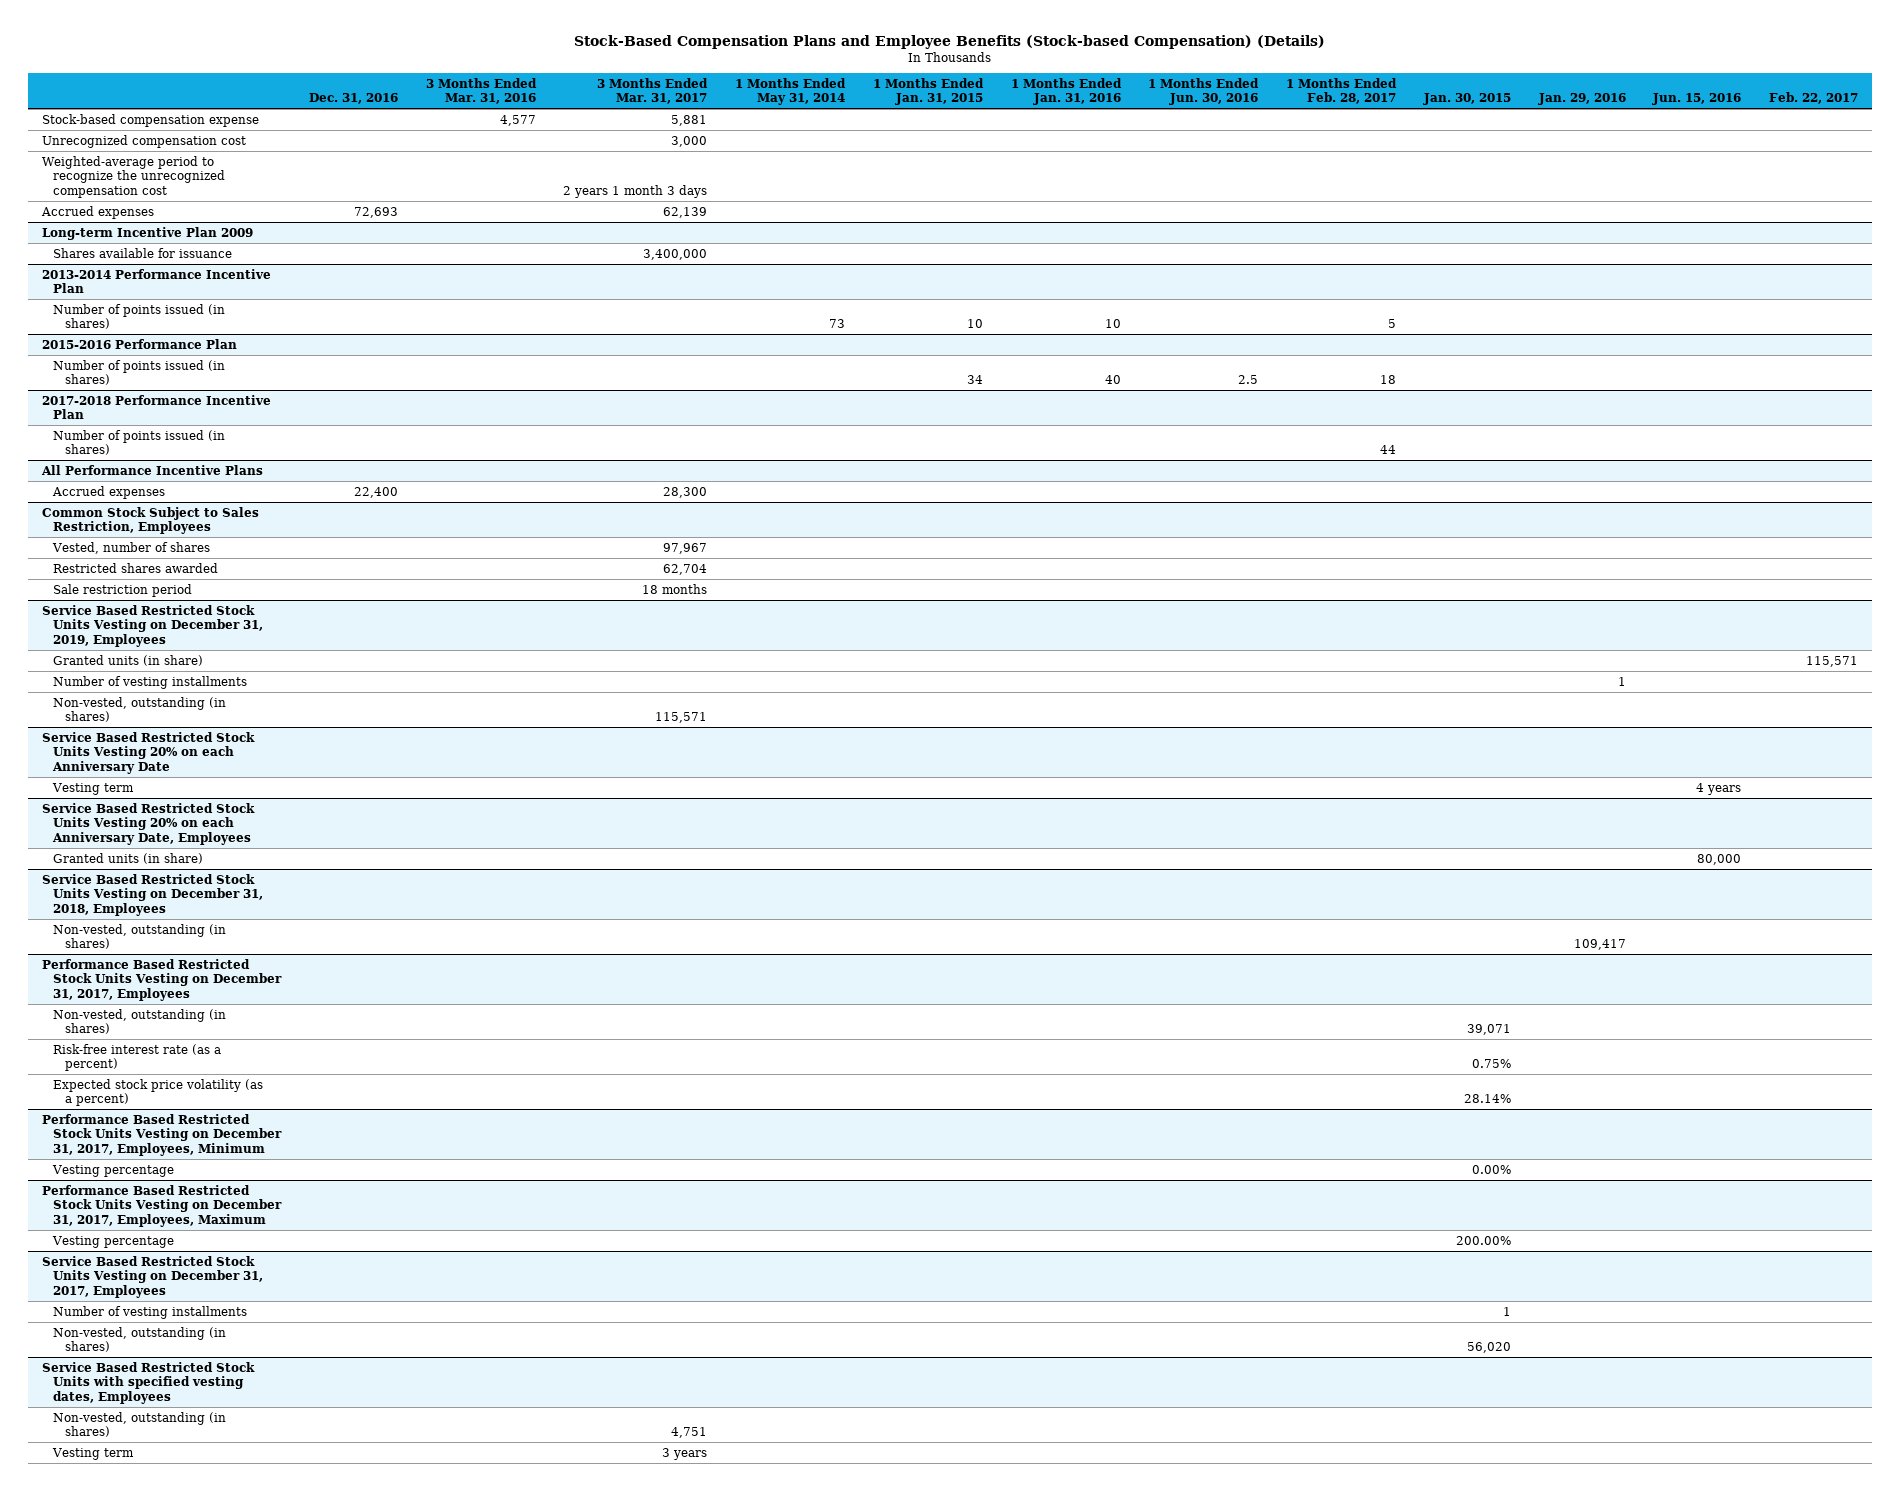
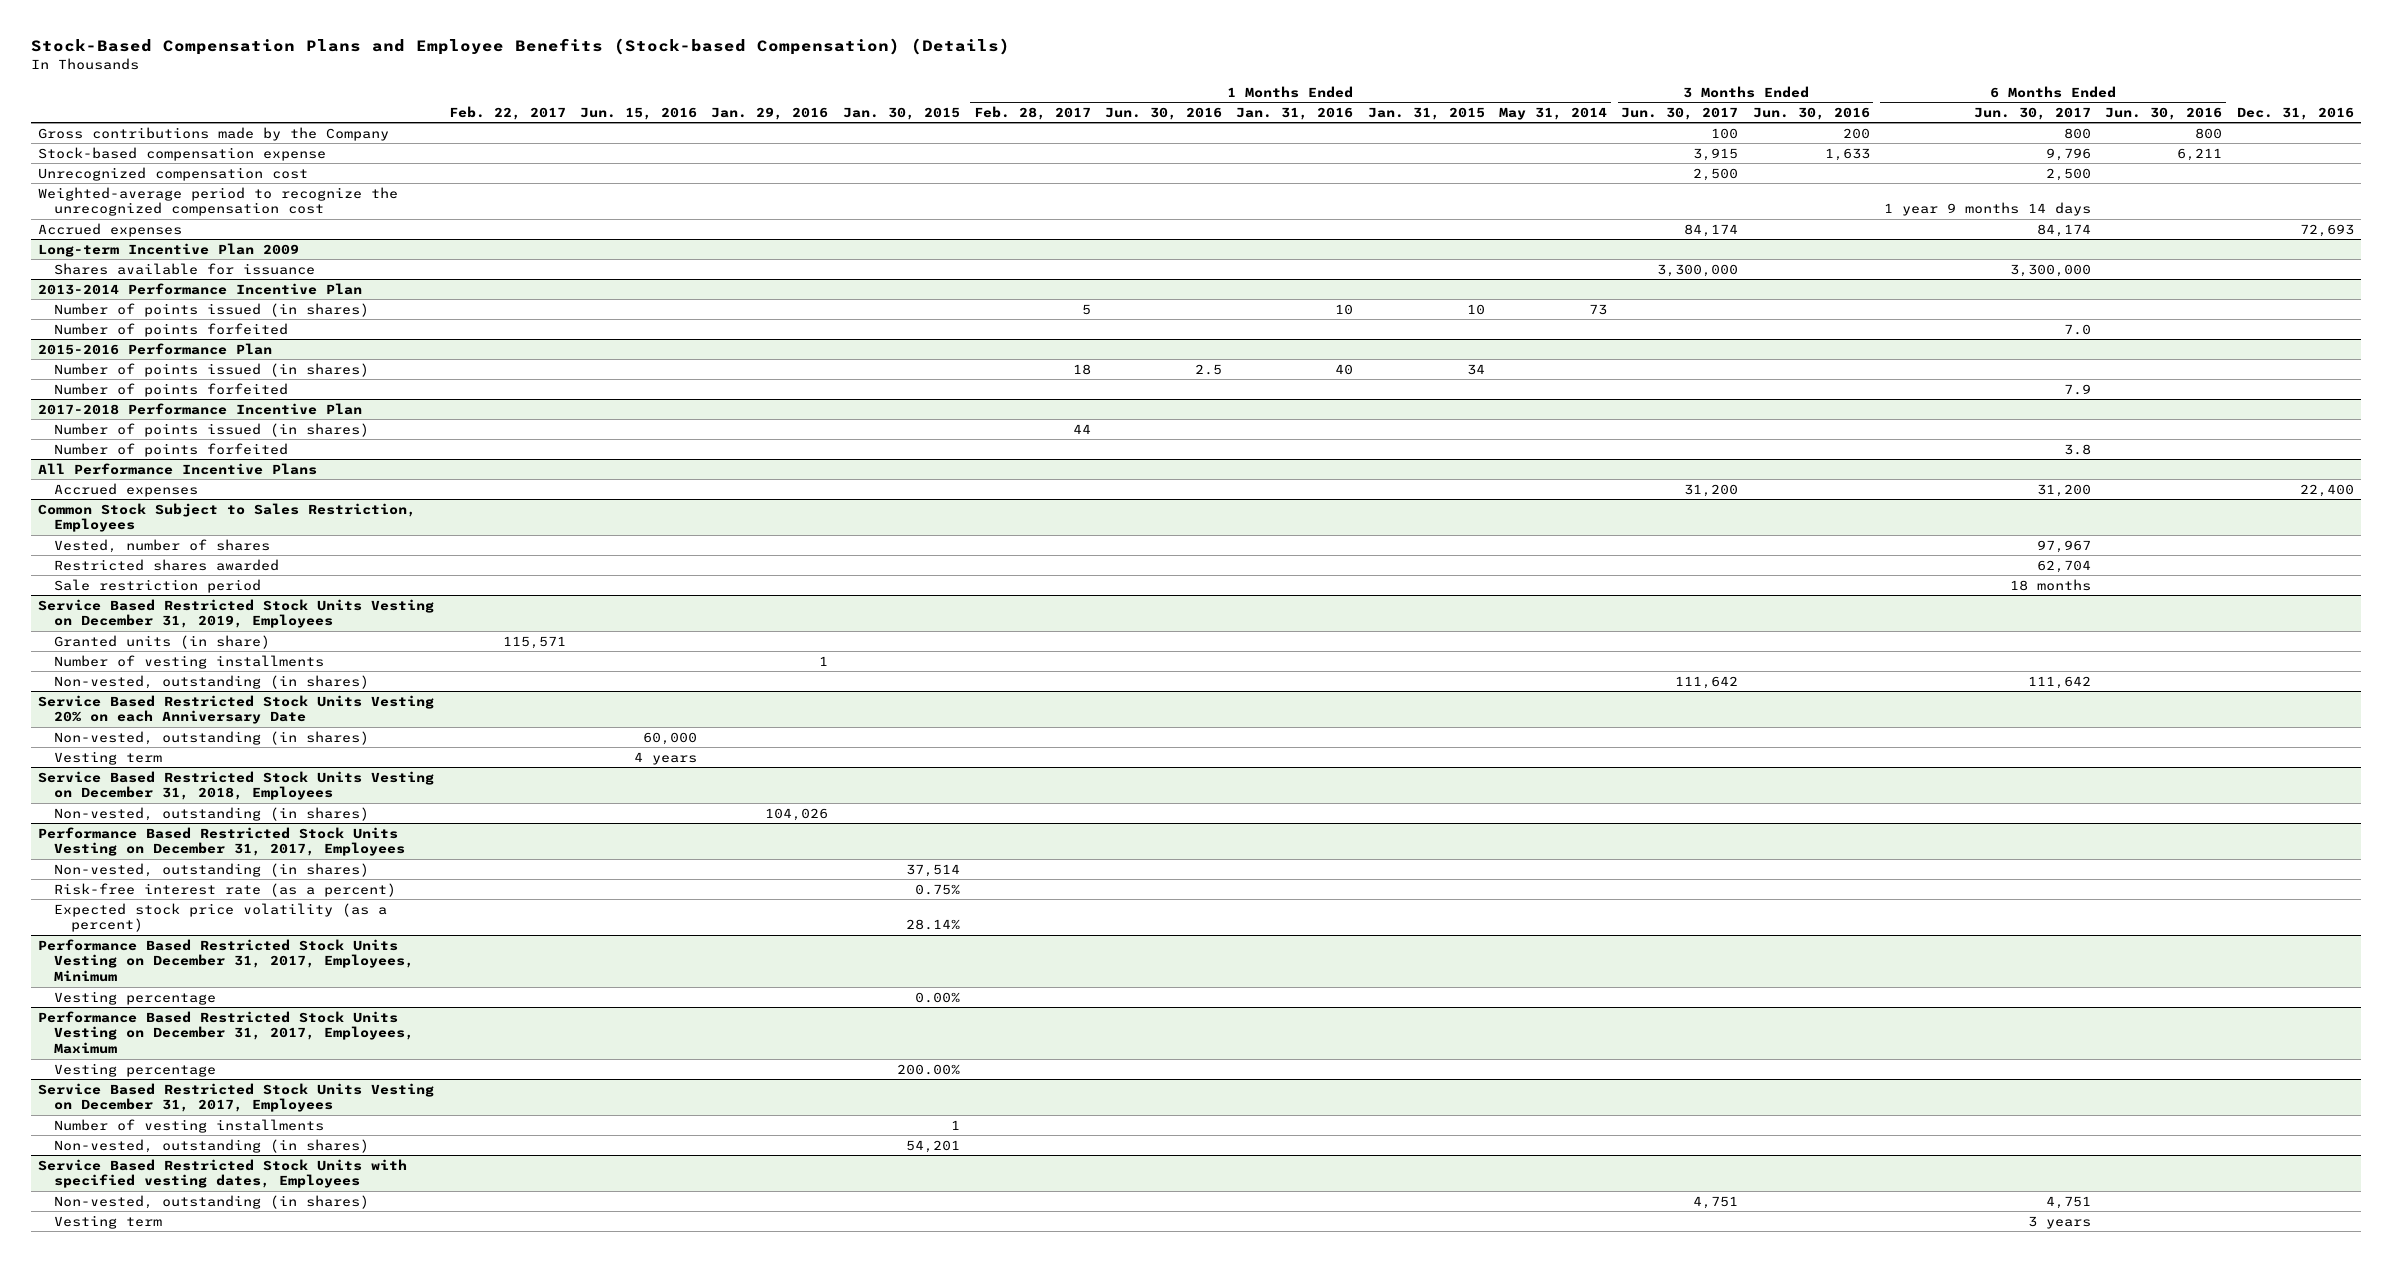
- | Dec. 31, 2016 | 3 Months Ended Mar. 31, 2016 | 3 Months Ended Mar. 31, 2017 | 1 Months Ended May 31, 2014 | 1 Months Ended Jan. 31, 2015 | 1 Months Ended Jan. 31, 2016 | 1 Months Ended Jun. 30, 2016 | 1 Months Ended Feb. 28, 2017 | Jan. 30, 2015 | Jan. 29, 2016 | Jun. 15, 2016 | Feb. 22, 2017
+ | Feb. 22, 2017 | Jun. 15, 2016 | Jan. 29, 2016 | Jan. 30, 2015 | 1 Months Ended Feb. 28, 2017 | 1 Months Ended Jun. 30, 2016 | 1 Months Ended Jan. 31, 2016 | 1 Months Ended Jan. 31, 2015 | 1 Months Ended May 31, 2014 | 3 Months Ended Jun. 30, 2017 | 3 Months Ended Jun. 30, 2016 | 6 Months Ended Jun. 30, 2017 | 6 Months Ended Jun. 30, 2016 | Dec. 31, 2016
+ Gross contributions made by the Company | | | | | | | | | | 100 | 200 | 800 | 800 |
@ 2013-2014 Performance Incentive Plan
+ Number of points forfeited | | | | | | | | | | | | 7.0 | |
@ 2015-2016 Performance Plan
+ Number of points forfeited | | | | | | | | | | | | 7.9 | |
@ 2017-2018 Performance Incentive Plan
+ Number of points forfeited | | | | | | | | | | | | 3.8 | |
@ Service Based Restricted Stock Units Vesting 20% on each Anniversary Date
+ Non-vested, outstanding (in shares) | | 60,000 | | | | | | | | | | | |
- Service Based Restricted Stock Units Vesting 20% on each Anniversary Date, Employees
- Granted units (in share) | | | | | | | | | | | 80,000 |
@ Service Based Restricted Stock Units Vesting on December 31, 2018, Employees
- Non-vested, outstanding (in shares) | | | | | | | | | | 109,417 | |
+ Non-vested, outstanding (in shares) | | | 104,026 | | | | | | | | | | |
@ Performance Based Restricted Stock Units Vesting on December 31, 2017, Employees
- Non-vested, outstanding (in shares) | | | | | | | | | 39,071 | | |
+ Non-vested, outstanding (in shares) | | | | 37,514 | | | | | | | | | |
@ Service Based Restricted Stock Units Vesting on December 31, 2017, Employees
- Non-vested, outstanding (in shares) | | | | | | | | | 56,020 | | |
+ Non-vested, outstanding (in shares) | | | | 54,201 | | | | | | | | | |

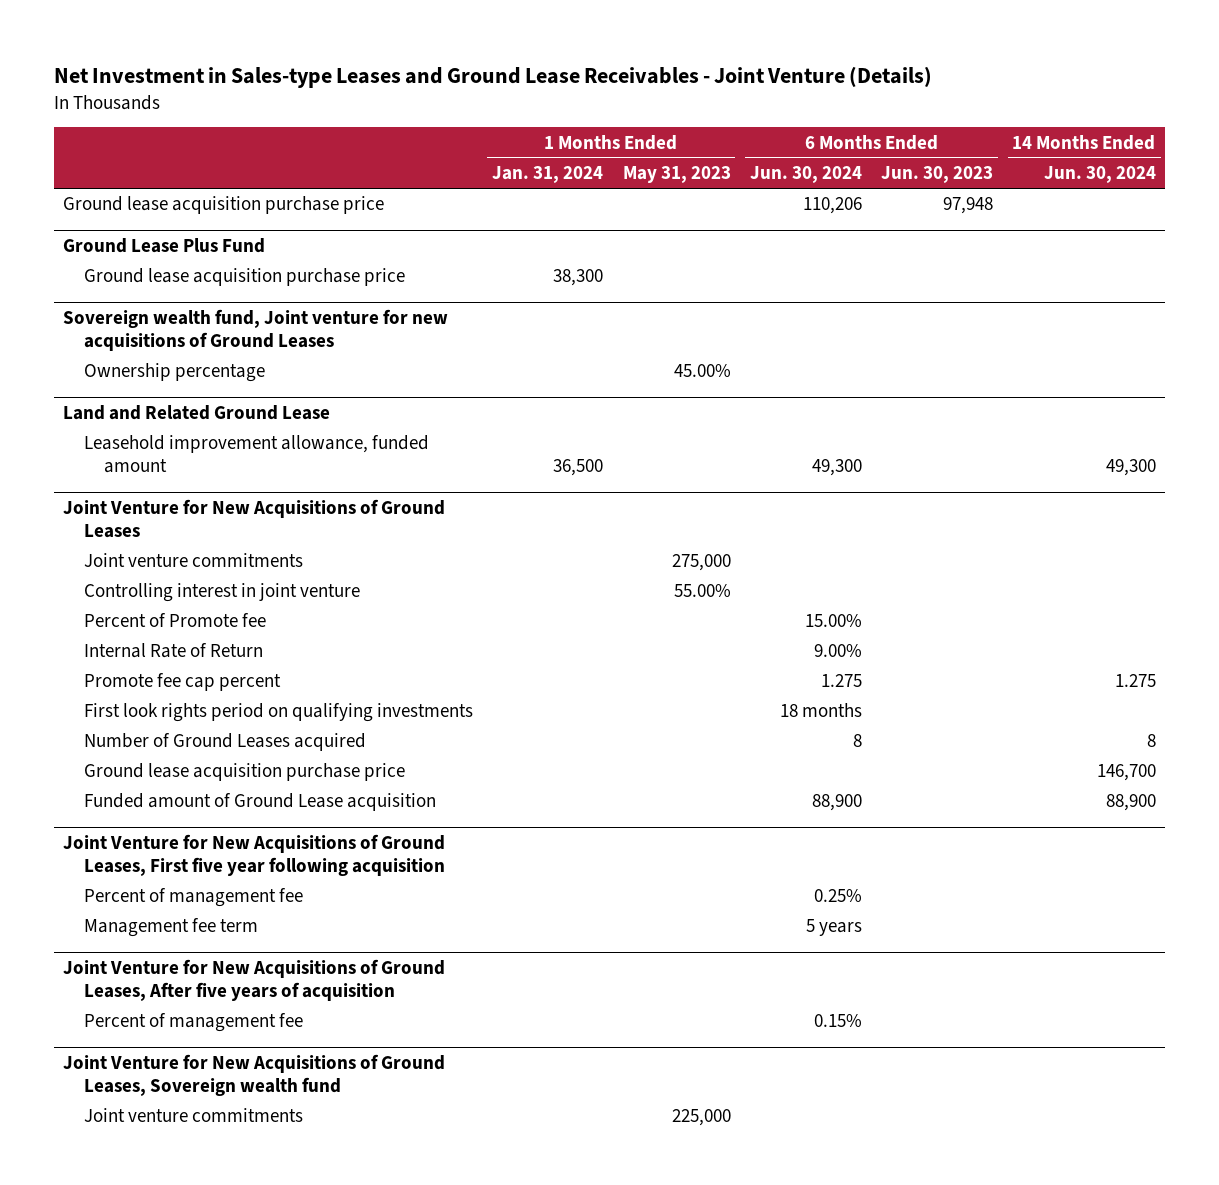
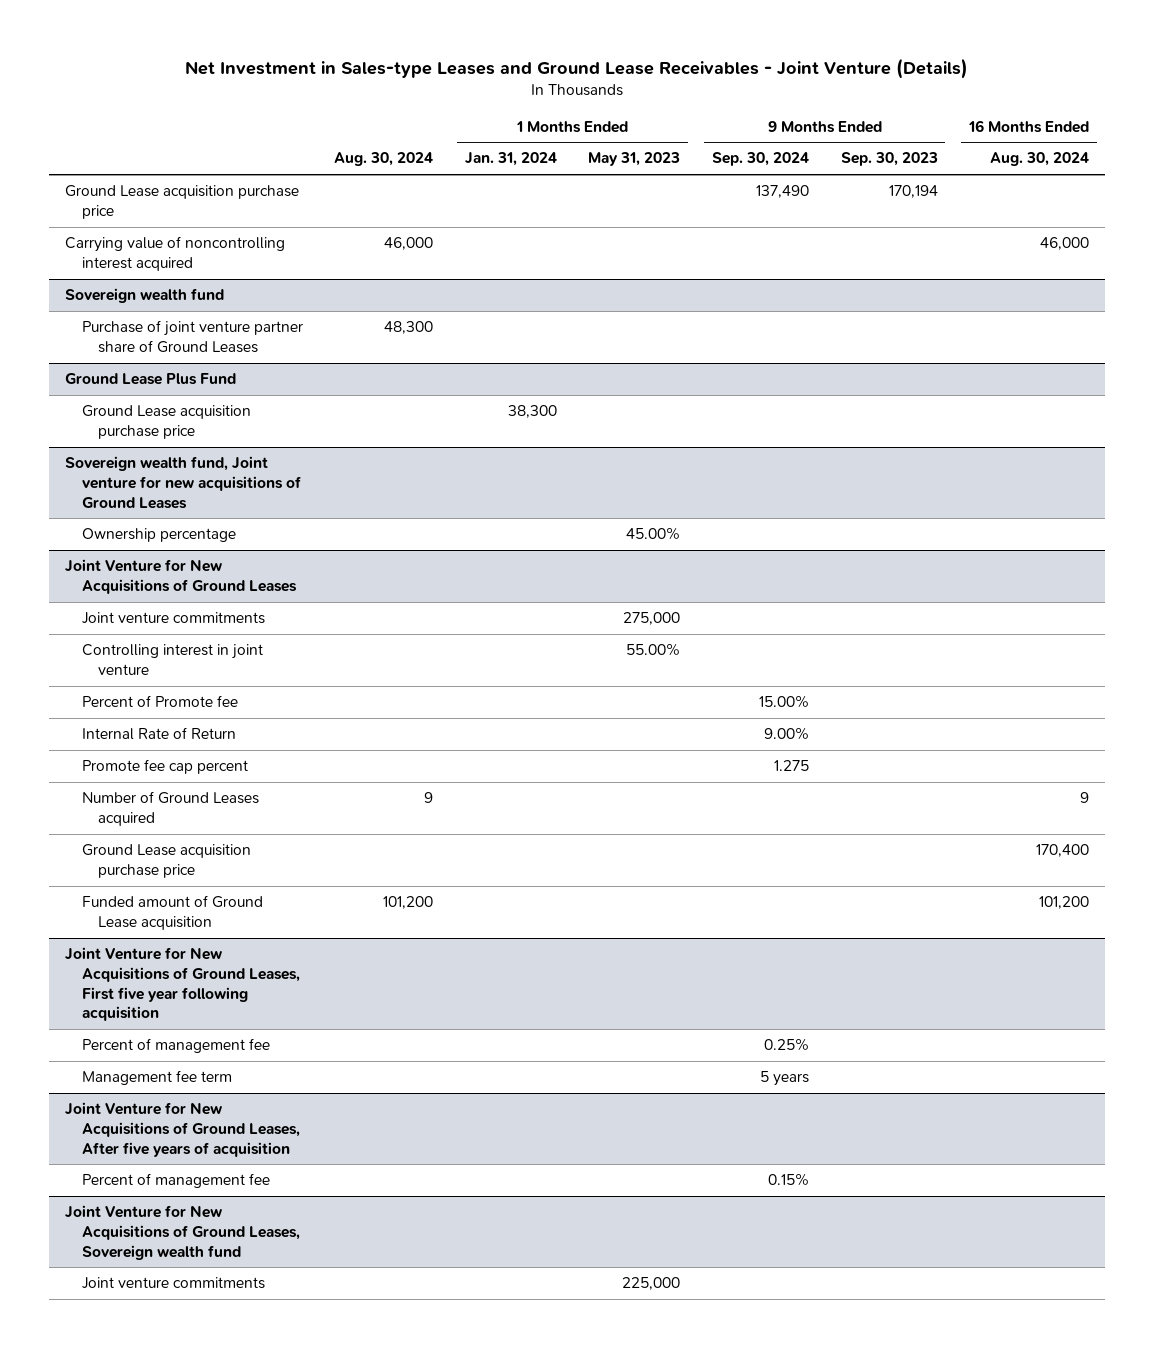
- | 1 Months Ended Jan. 31, 2024 | 1 Months Ended May 31, 2023 | 6 Months Ended Jun. 30, 2024 | 6 Months Ended Jun. 30, 2023 | 14 Months Ended Jun. 30, 2024
+ | Aug. 30, 2024 | 1 Months Ended Jan. 31, 2024 | 1 Months Ended May 31, 2023 | 9 Months Ended Sep. 30, 2024 | 9 Months Ended Sep. 30, 2023 | 16 Months Ended Aug. 30, 2024
- Ground lease acquisition purchase price | | | 110,206 | 97,948 |
+ Ground Lease acquisition purchase price | | | | 137,490 | 170,194 |
+ Carrying value of noncontrolling interest acquired | 46,000 | | | | | 46,000
+ Sovereign wealth fund
+ Purchase of joint venture partner share of Ground Leases | 48,300 | | | | |
@ Ground Lease Plus Fund
- Ground lease acquisition purchase price | 38,300 | | | |
+ Ground Lease acquisition purchase price | | 38,300 | | | |
- Land and Related Ground Lease
- Leasehold improvement allowance, funded amount | 36,500 | | 49,300 | | 49,300
@ Joint Venture for New Acquisitions of Ground Leases
- First look rights period on qualifying investments | | | 18 months | |
- Ground lease acquisition purchase price | | | | | 146,700
+ Ground Lease acquisition purchase price | | | | | | 170,400

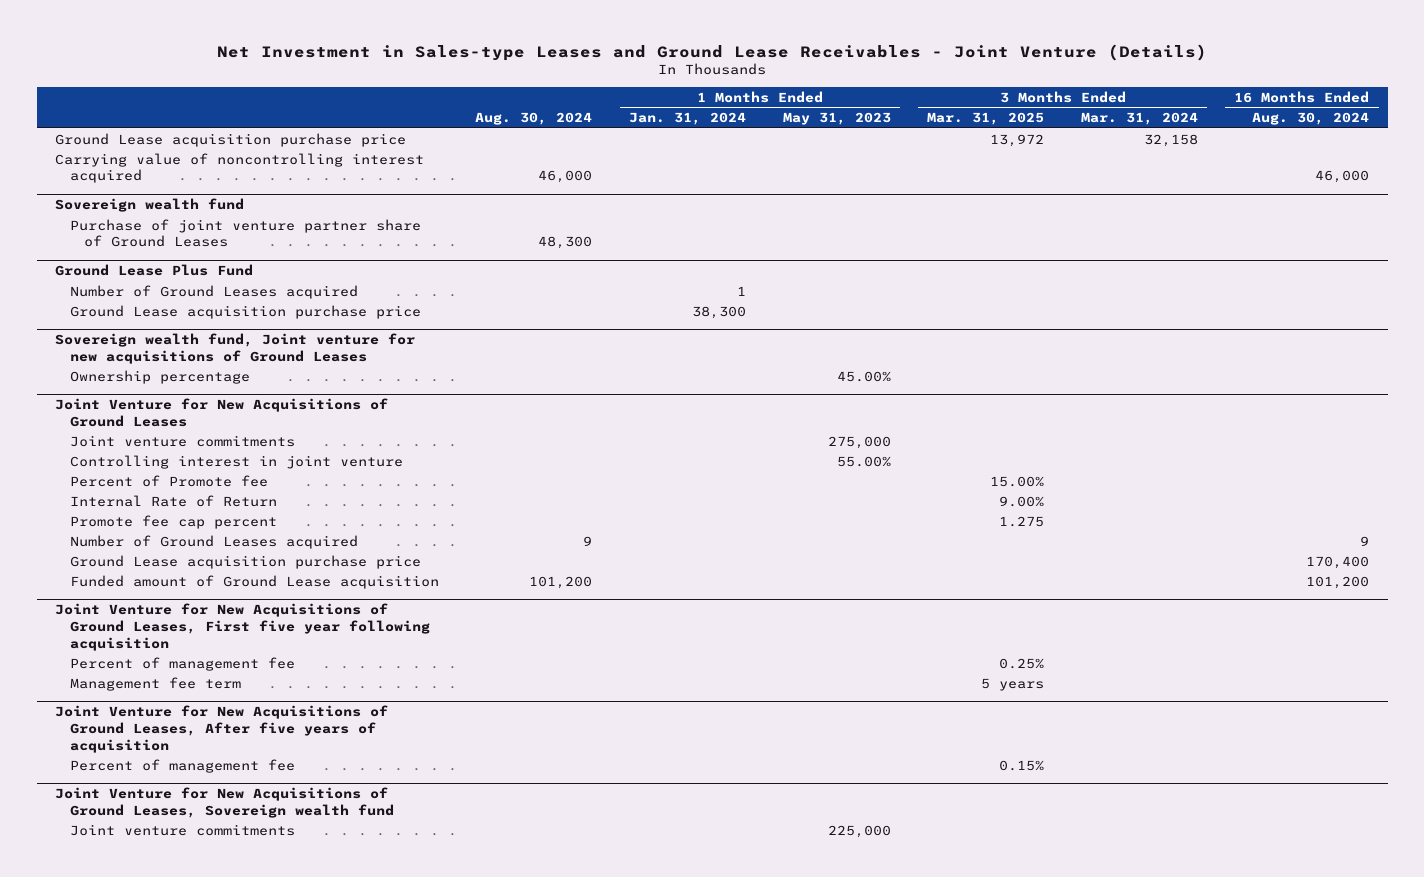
- | Aug. 30, 2024 | 1 Months Ended Jan. 31, 2024 | 1 Months Ended May 31, 2023 | 9 Months Ended Sep. 30, 2024 | 9 Months Ended Sep. 30, 2023 | 16 Months Ended Aug. 30, 2024
+ | Aug. 30, 2024 | 1 Months Ended Jan. 31, 2024 | 1 Months Ended May 31, 2023 | 3 Months Ended Mar. 31, 2025 | 3 Months Ended Mar. 31, 2024 | 16 Months Ended Aug. 30, 2024
@ Ground Lease Plus Fund
+ Number of Ground Leases acquired | | 1 | | | |

